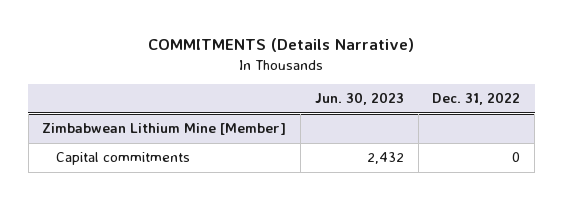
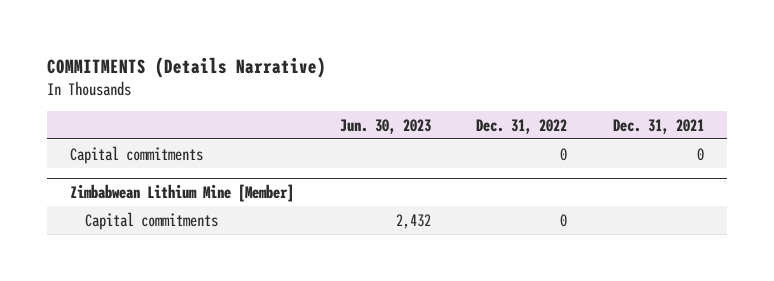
- | Jun. 30, 2023 | Dec. 31, 2022
+ | Jun. 30, 2023 | Dec. 31, 2022 | Dec. 31, 2021
+ Capital commitments | | 0 | 0

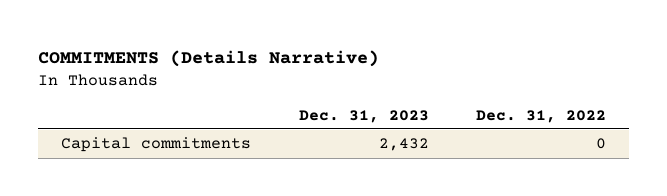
- | Jun. 30, 2023 | Dec. 31, 2022 | Dec. 31, 2021
+ | Dec. 31, 2023 | Dec. 31, 2022
- Zimbabwean Lithium Mine [Member]
- Capital commitments | 2,432 | 0 |

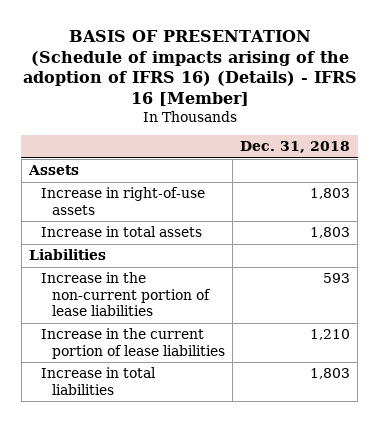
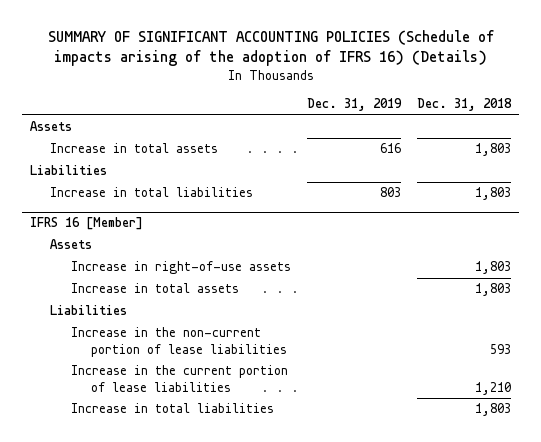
- BASIS OF PRESENTATION (Schedule of impacts arising of the adoption of IFRS 16) (Details) - IFRS 16 [Member]
+ SUMMARY OF SIGNIFICANT ACCOUNTING POLICIES (Schedule of impacts arising of the adoption of IFRS 16) (Details)
- | Dec. 31, 2018
+ | Dec. 31, 2019 | Dec. 31, 2018
+ Increase in total assets | 616 | 1,803
+ Liabilities
+ Increase in total liabilities | 803 | 1,803
+ IFRS 16 [Member]
+ Assets

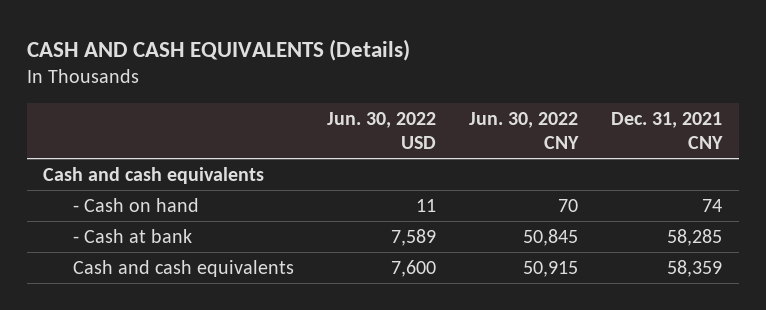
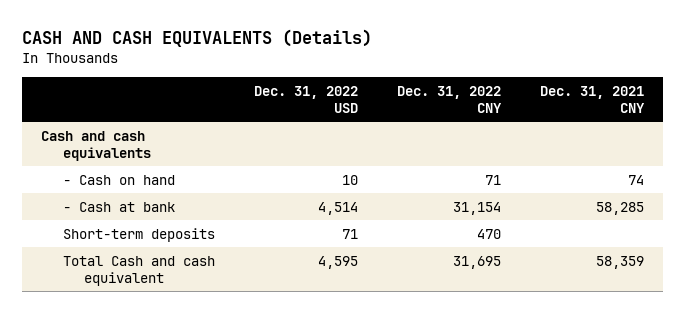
- | Jun. 30, 2022 USD | Jun. 30, 2022 CNY | Dec. 31, 2021 CNY
+ | Dec. 31, 2022 USD | Dec. 31, 2022 CNY | Dec. 31, 2021 CNY
- Cash and cash equivalents | 7,600 | 50,915 | 58,359
+ Short-term deposits | 71 | 470 |
+ Total Cash and cash equivalent | 4,595 | 31,695 | 58,359

